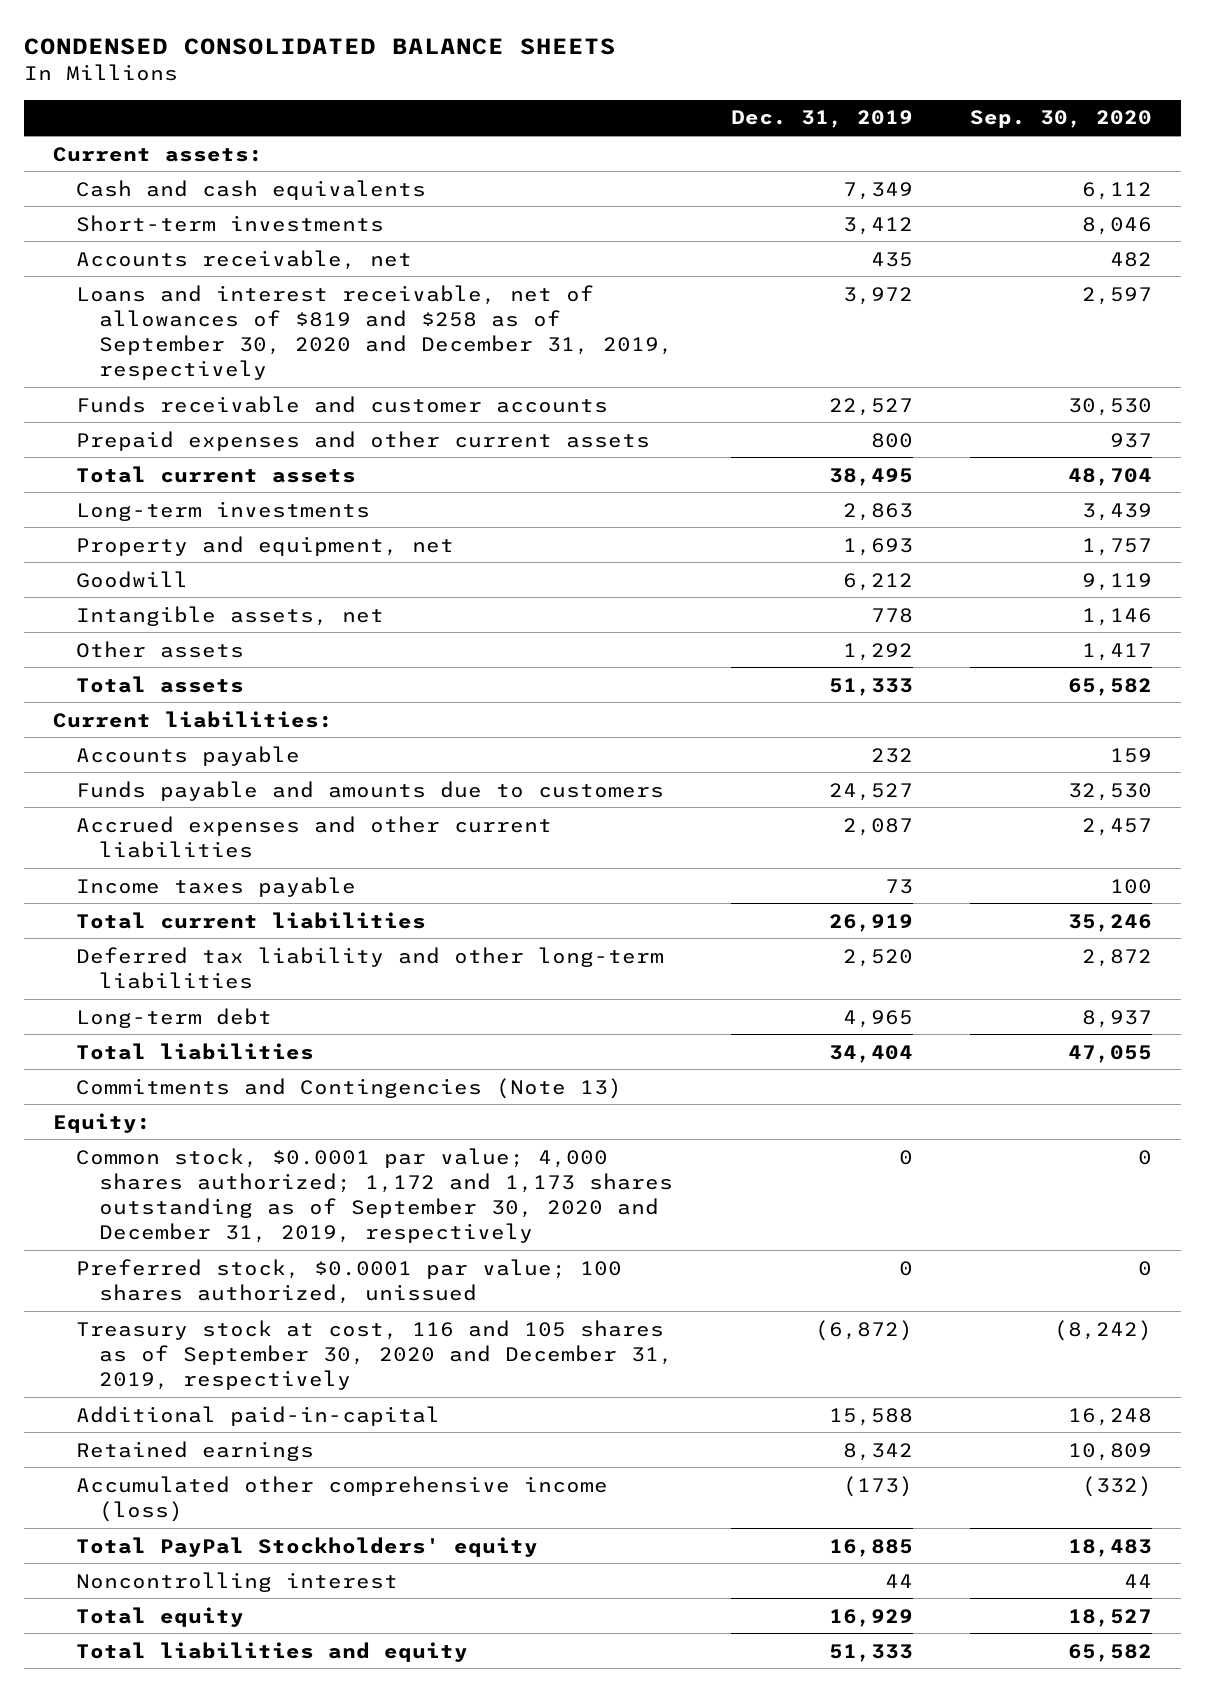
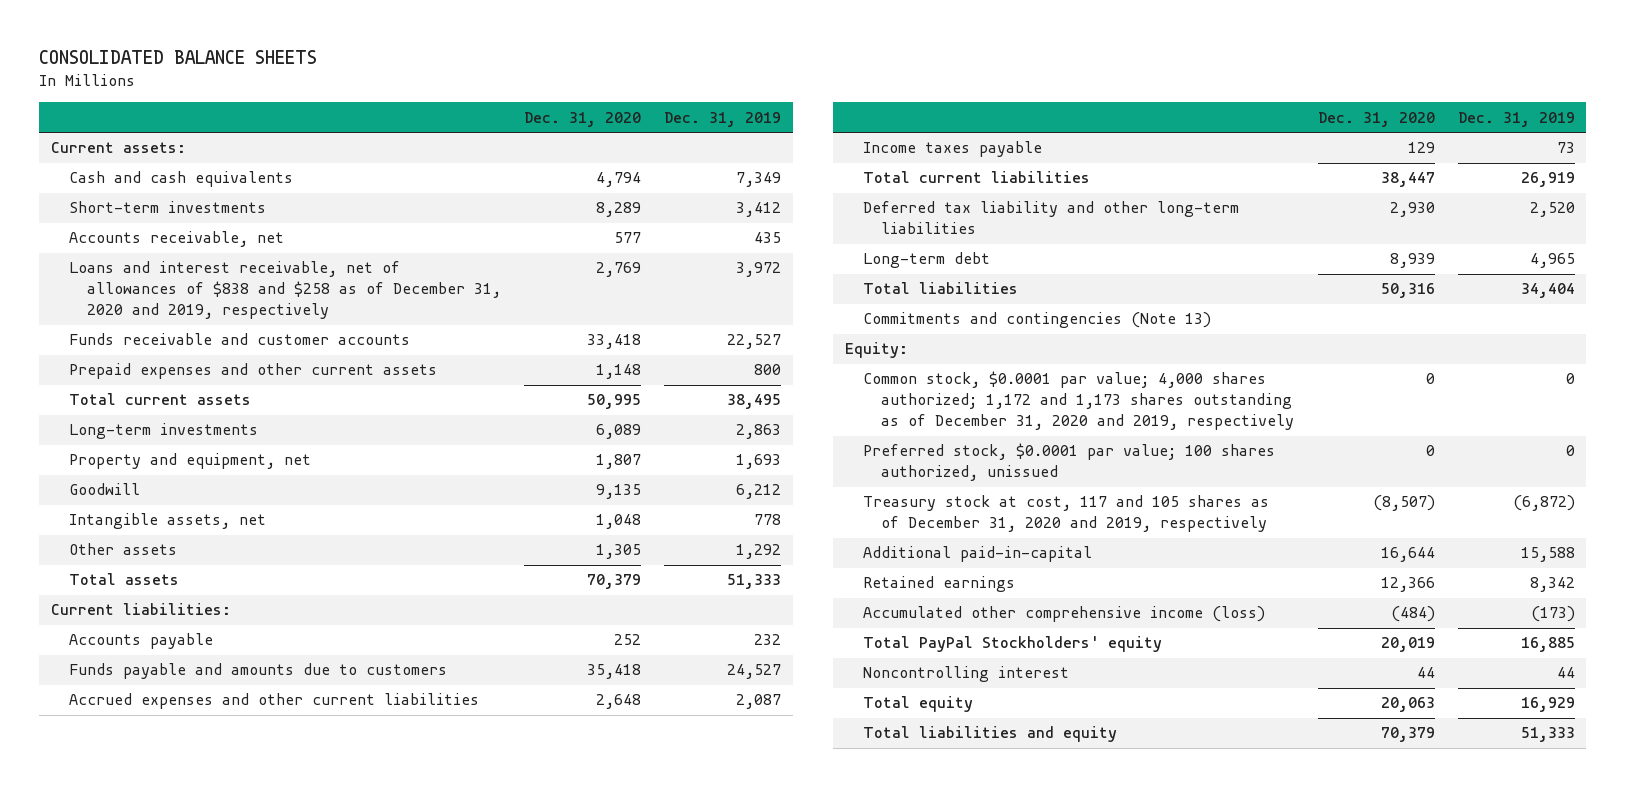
- CONDENSED CONSOLIDATED BALANCE SHEETS
+ CONSOLIDATED BALANCE SHEETS
- | Dec. 31, 2019 | Sep. 30, 2020
+ | Dec. 31, 2020 | Dec. 31, 2019
- Loans and interest receivable, net of allowances of $819 and $258 as of September 30, 2020 and December 31, 2019, respectively | 3,972 | 2,597
+ Loans and interest receivable, net of allowances of $838 and $258 as of December 31, 2020 and 2019, respectively | 2,769 | 3,972
- Commitments and Contingencies (Note 13)
+ Commitments and contingencies (Note 13)
- Common stock, $0.0001 par value; 4,000 shares authorized; 1,172 and 1,173 shares outstanding as of September 30, 2020 and December 31, 2019, respectively | 0 | 0
+ Common stock, $0.0001 par value; 4,000 shares authorized; 1,172 and 1,173 shares outstanding as of December 31, 2020 and 2019, respectively | 0 | 0
- Treasury stock at cost, 116 and 105 shares as of September 30, 2020 and December 31, 2019, respectively | (6,872) | (8,242)
+ Treasury stock at cost, 117 and 105 shares as of December 31, 2020 and 2019, respectively | (8,507) | (6,872)

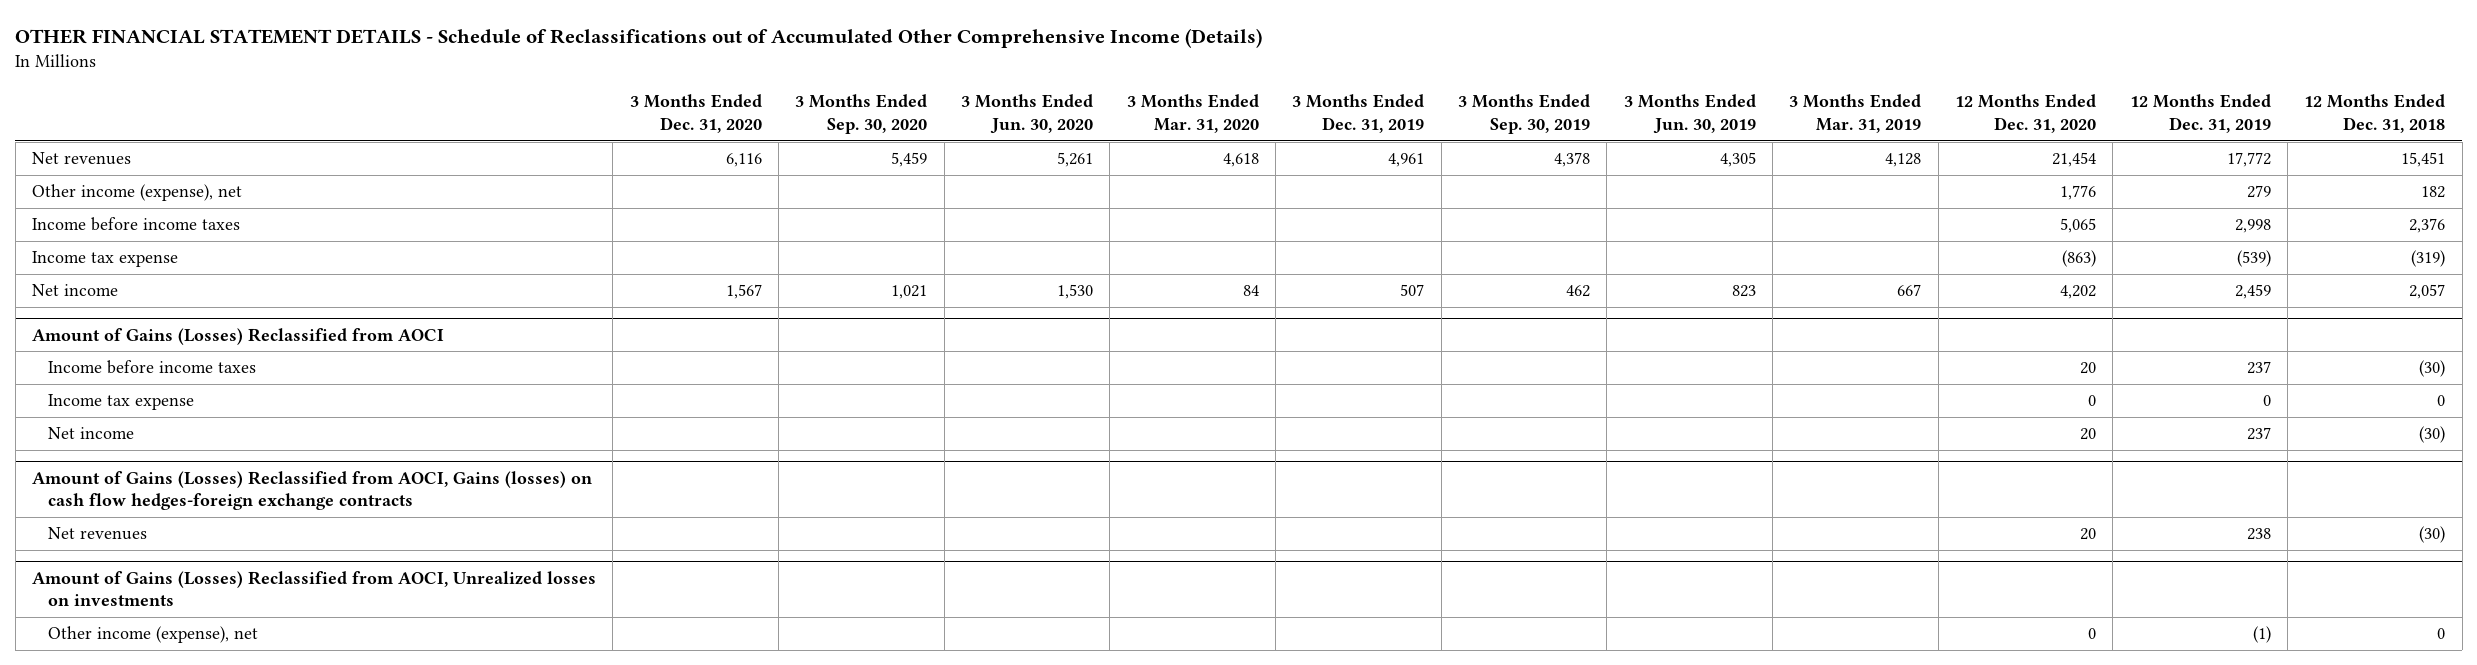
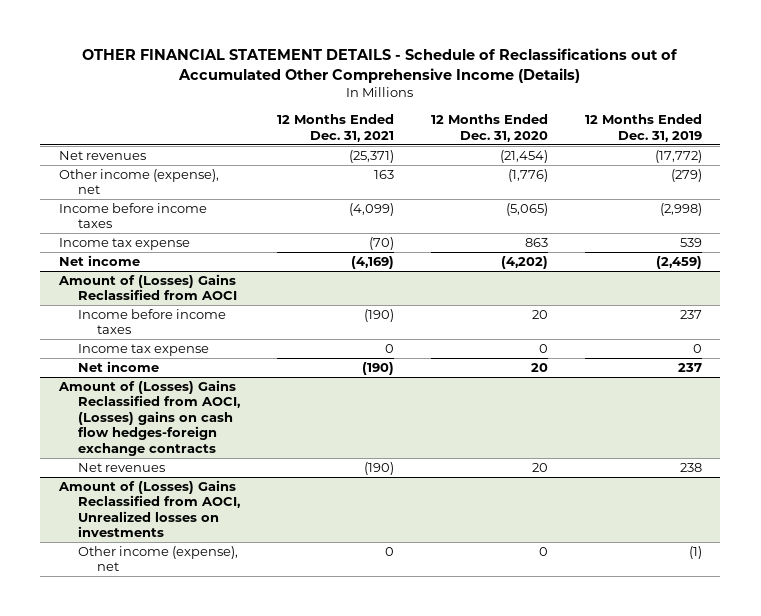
- | 3 Months Ended Dec. 31, 2020 | 3 Months Ended Sep. 30, 2020 | 3 Months Ended Jun. 30, 2020 | 3 Months Ended Mar. 31, 2020 | 3 Months Ended Dec. 31, 2019 | 3 Months Ended Sep. 30, 2019 | 3 Months Ended Jun. 30, 2019 | 3 Months Ended Mar. 31, 2019 | 12 Months Ended Dec. 31, 2020 | 12 Months Ended Dec. 31, 2019 | 12 Months Ended Dec. 31, 2018
+ | 12 Months Ended Dec. 31, 2021 | 12 Months Ended Dec. 31, 2020 | 12 Months Ended Dec. 31, 2019
- Net revenues | 6,116 | 5,459 | 5,261 | 4,618 | 4,961 | 4,378 | 4,305 | 4,128 | 21,454 | 17,772 | 15,451
- Other income (expense), net | | | | | | | | | 1,776 | 279 | 182
- Income before income taxes | | | | | | | | | 5,065 | 2,998 | 2,376
- Income tax expense | | | | | | | | | (863) | (539) | (319)
- Net income | 1,567 | 1,021 | 1,530 | 84 | 507 | 462 | 823 | 667 | 4,202 | 2,459 | 2,057
- Amount of Gains (Losses) Reclassified from AOCI
+ Net revenues | (25,371) | (21,454) | (17,772)
+ Other income (expense), net | 163 | (1,776) | (279)
+ Income before income taxes | (4,099) | (5,065) | (2,998)
+ Income tax expense | (70) | 863 | 539
+ Net income | (4,169) | (4,202) | (2,459)
+ Amount of (Losses) Gains Reclassified from AOCI
- Amount of Gains (Losses) Reclassified from AOCI, Gains (losses) on cash flow hedges-foreign exchange contracts
+ Amount of (Losses) Gains Reclassified from AOCI, (Losses) gains on cash flow hedges-foreign exchange contracts
- Amount of Gains (Losses) Reclassified from AOCI, Unrealized losses on investments
+ Amount of (Losses) Gains Reclassified from AOCI, Unrealized losses on investments

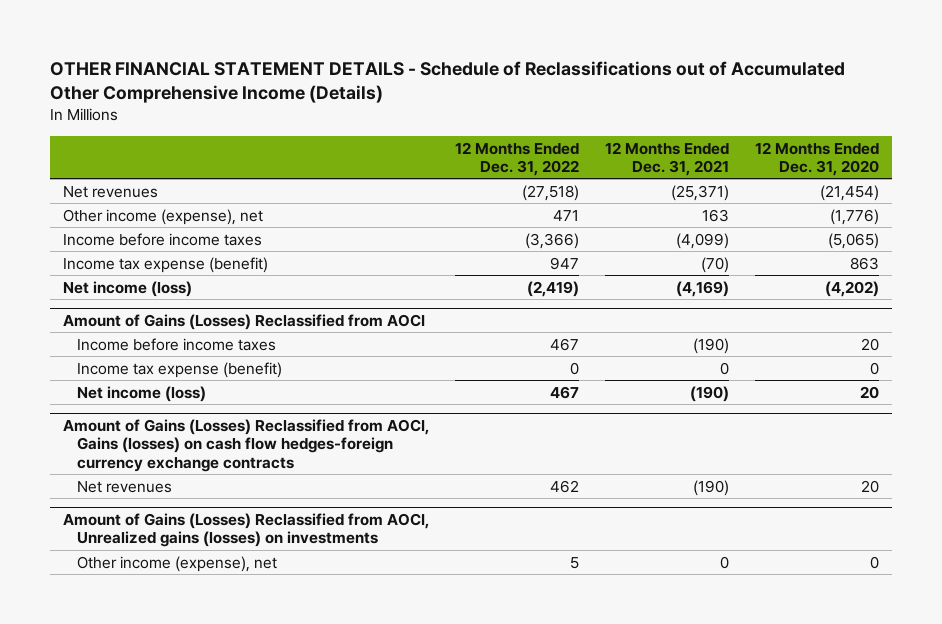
- | 12 Months Ended Dec. 31, 2021 | 12 Months Ended Dec. 31, 2020 | 12 Months Ended Dec. 31, 2019
+ | 12 Months Ended Dec. 31, 2022 | 12 Months Ended Dec. 31, 2021 | 12 Months Ended Dec. 31, 2020
- Income tax expense | (70) | 863 | 539
- Net income | (4,169) | (4,202) | (2,459)
- Amount of (Losses) Gains Reclassified from AOCI
+ Income tax expense (benefit) | 947 | (70) | 863
+ Net income (loss) | (2,419) | (4,169) | (4,202)
+ Amount of Gains (Losses) Reclassified from AOCI
- Income tax expense | 0 | 0 | 0
- Net income | (190) | 20 | 237
- Amount of (Losses) Gains Reclassified from AOCI, (Losses) gains on cash flow hedges-foreign exchange contracts
+ Income tax expense (benefit) | 0 | 0 | 0
+ Net income (loss) | 467 | (190) | 20
+ Amount of Gains (Losses) Reclassified from AOCI, Gains (losses) on cash flow hedges-foreign currency exchange contracts
- Amount of (Losses) Gains Reclassified from AOCI, Unrealized losses on investments
+ Amount of Gains (Losses) Reclassified from AOCI, Unrealized gains (losses) on investments

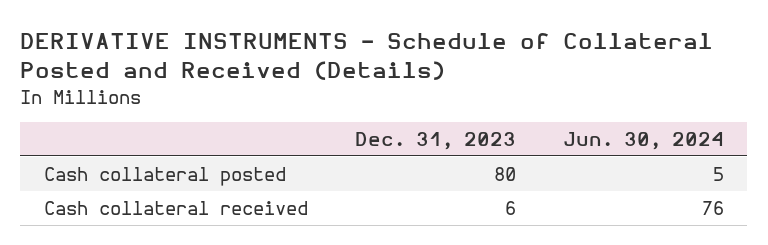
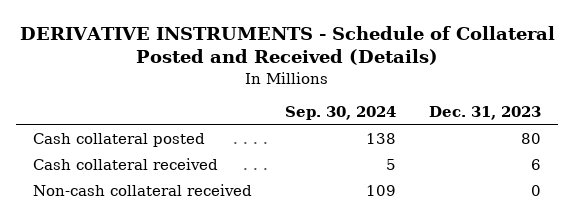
- | Dec. 31, 2023 | Jun. 30, 2024
+ | Sep. 30, 2024 | Dec. 31, 2023
+ Non-cash collateral received | 109 | 0

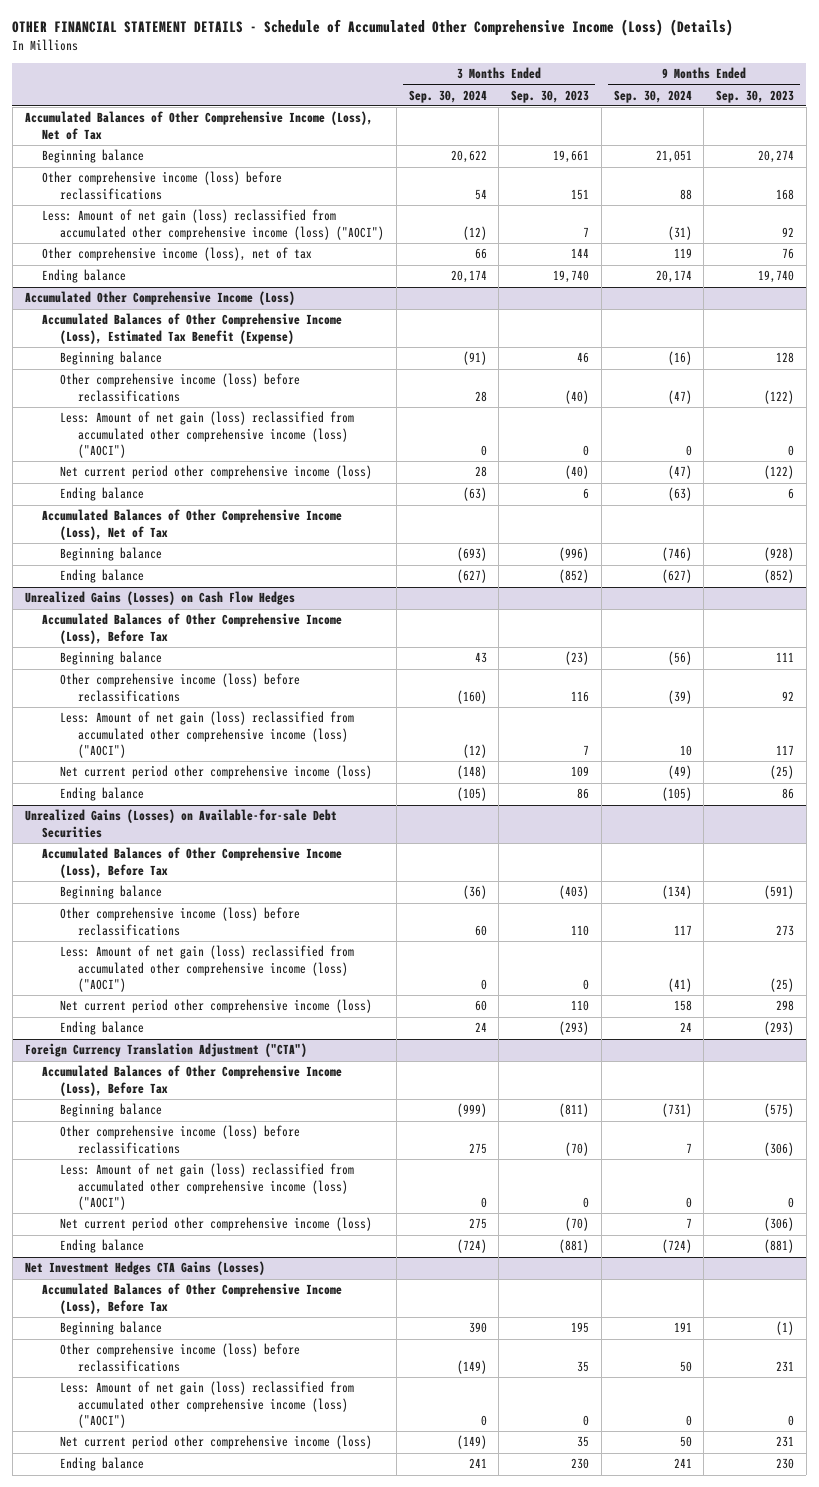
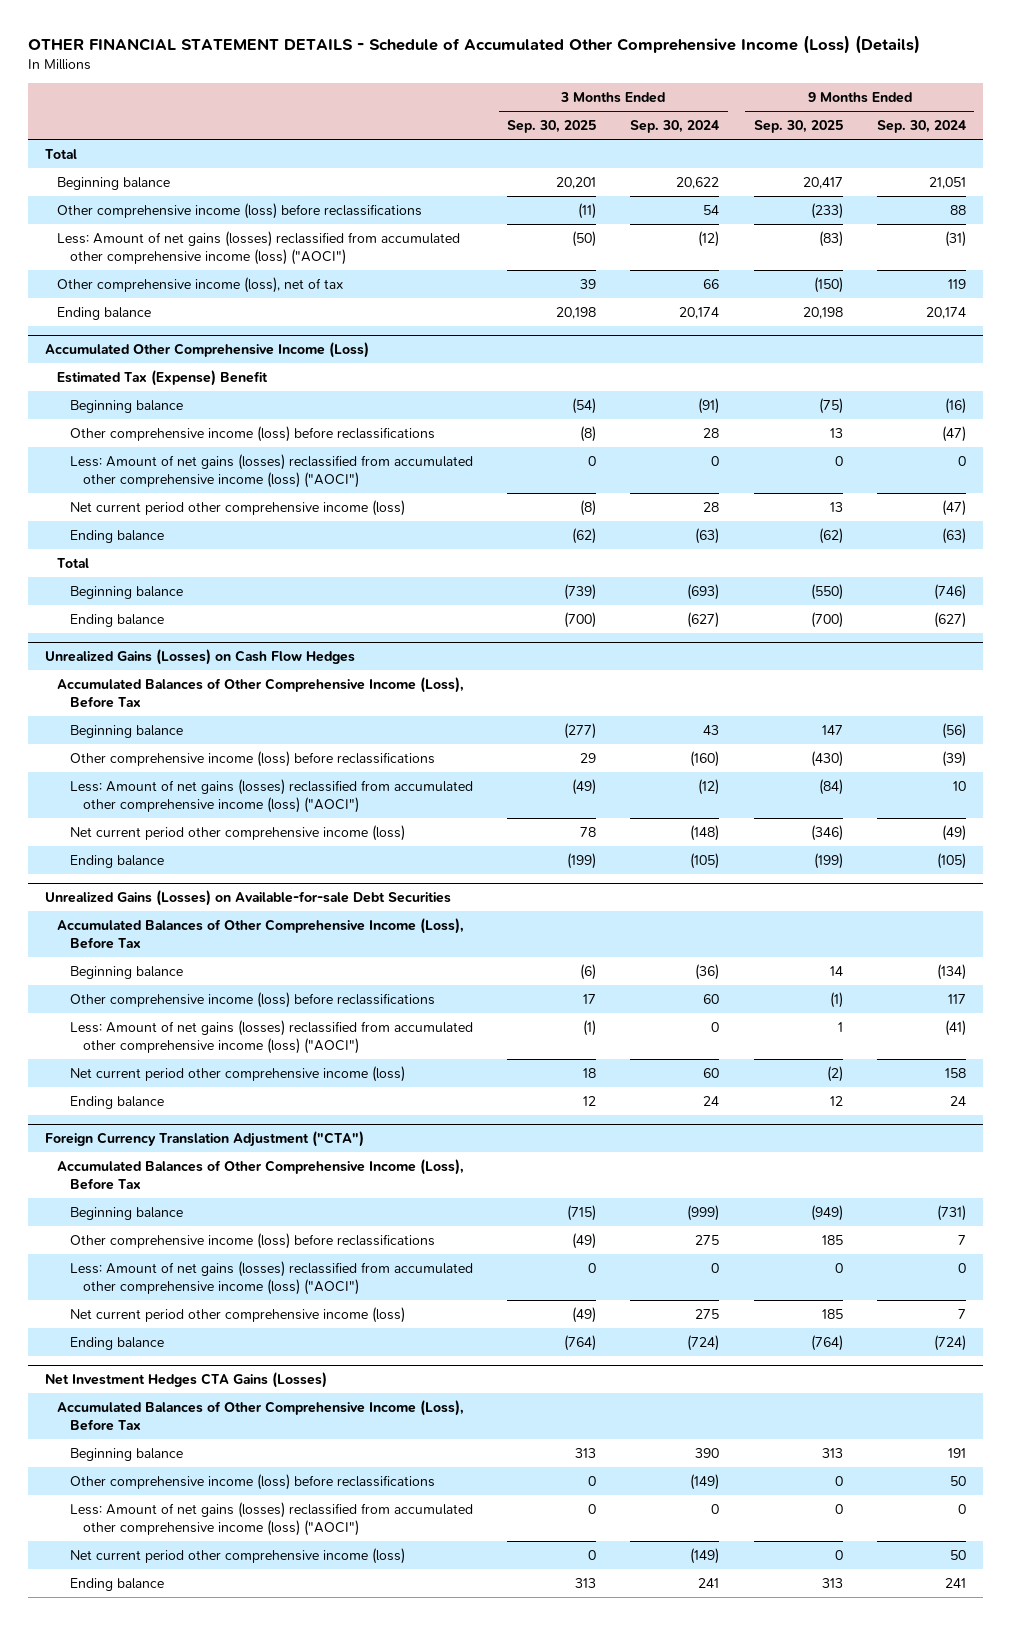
- | 3 Months Ended Sep. 30, 2024 | 3 Months Ended Sep. 30, 2023 | 9 Months Ended Sep. 30, 2024 | 9 Months Ended Sep. 30, 2023
+ | 3 Months Ended Sep. 30, 2025 | 3 Months Ended Sep. 30, 2024 | 9 Months Ended Sep. 30, 2025 | 9 Months Ended Sep. 30, 2024
- Accumulated Balances of Other Comprehensive Income (Loss), Net of Tax
+ Total
- Less: Amount of net gain (loss) reclassified from accumulated other comprehensive income (loss) ("AOCI") | (12) | 7 | (31) | 92
+ Less: Amount of net gains (losses) reclassified from accumulated other comprehensive income (loss) ("AOCI") | (50) | (12) | (83) | (31)
@ Accumulated Other Comprehensive Income (Loss)
- Accumulated Balances of Other Comprehensive Income (Loss), Estimated Tax Benefit (Expense)
+ Estimated Tax (Expense) Benefit
- Less: Amount of net gain (loss) reclassified from accumulated other comprehensive income (loss) ("AOCI") | 0 | 0 | 0 | 0
+ Less: Amount of net gains (losses) reclassified from accumulated other comprehensive income (loss) ("AOCI") | 0 | 0 | 0 | 0
- Accumulated Balances of Other Comprehensive Income (Loss), Net of Tax
+ Total
@ Unrealized Gains (Losses) on Cash Flow Hedges
- Less: Amount of net gain (loss) reclassified from accumulated other comprehensive income (loss) ("AOCI") | (12) | 7 | 10 | 117
+ Less: Amount of net gains (losses) reclassified from accumulated other comprehensive income (loss) ("AOCI") | (49) | (12) | (84) | 10
@ Unrealized Gains (Losses) on Available-for-sale Debt Securities
- Less: Amount of net gain (loss) reclassified from accumulated other comprehensive income (loss) ("AOCI") | 0 | 0 | (41) | (25)
+ Less: Amount of net gains (losses) reclassified from accumulated other comprehensive income (loss) ("AOCI") | (1) | 0 | 1 | (41)
@ Foreign Currency Translation Adjustment ("CTA")
- Less: Amount of net gain (loss) reclassified from accumulated other comprehensive income (loss) ("AOCI") | 0 | 0 | 0 | 0
+ Less: Amount of net gains (losses) reclassified from accumulated other comprehensive income (loss) ("AOCI") | 0 | 0 | 0 | 0
@ Net Investment Hedges CTA Gains (Losses)
- Less: Amount of net gain (loss) reclassified from accumulated other comprehensive income (loss) ("AOCI") | 0 | 0 | 0 | 0
+ Less: Amount of net gains (losses) reclassified from accumulated other comprehensive income (loss) ("AOCI") | 0 | 0 | 0 | 0

